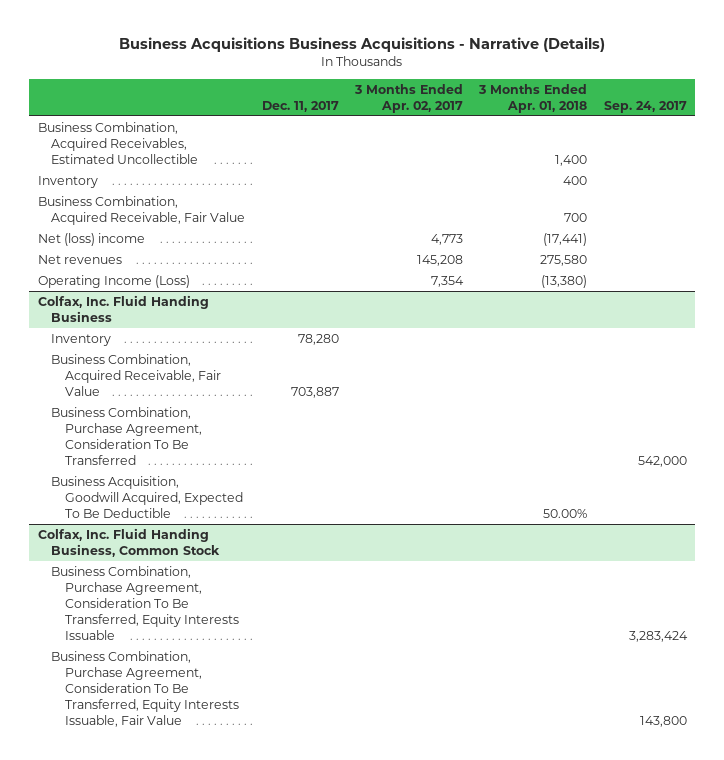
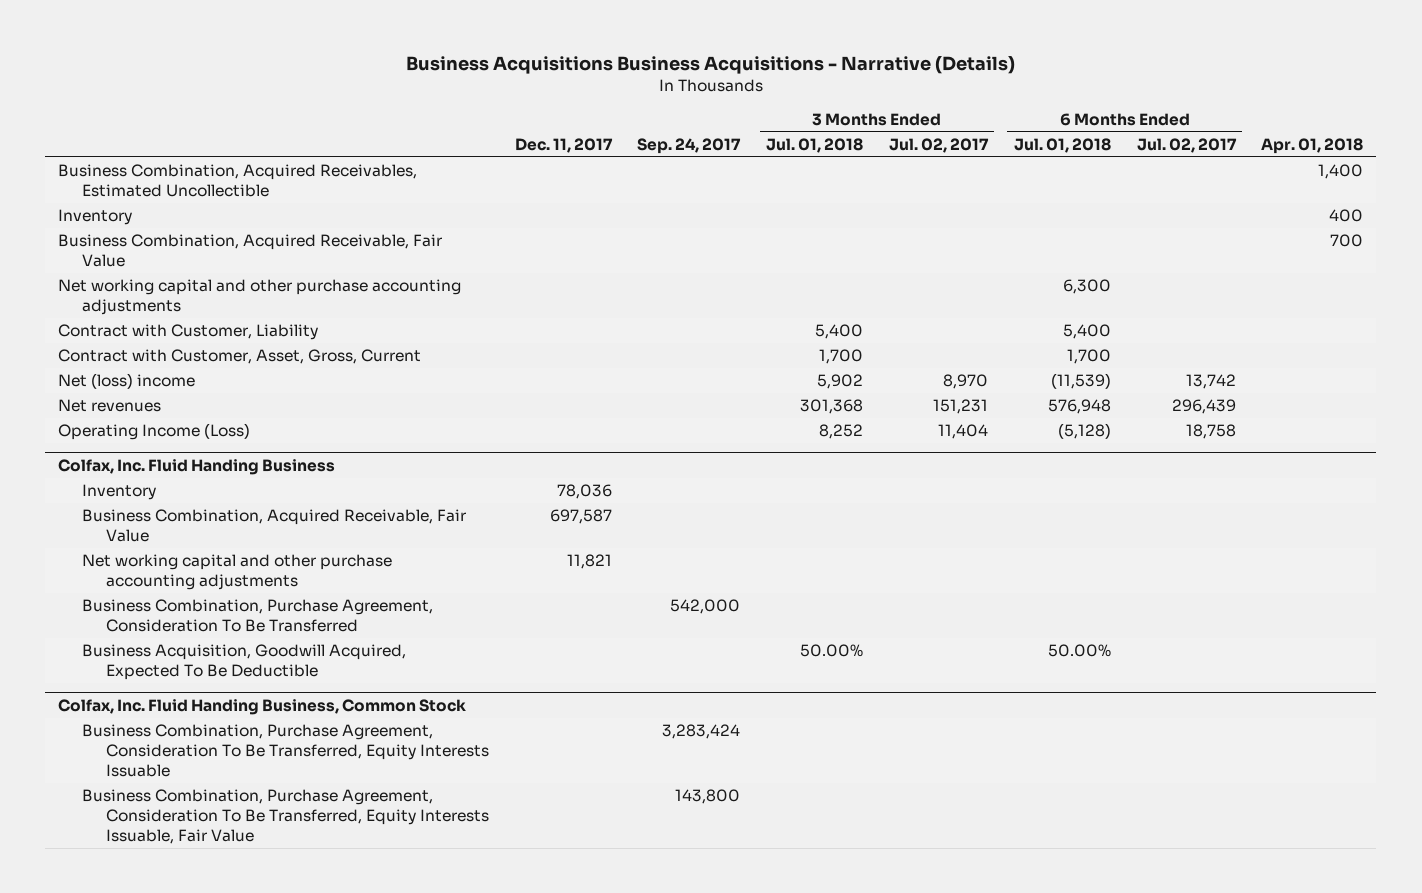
- | Dec. 11, 2017 | 3 Months Ended Apr. 02, 2017 | 3 Months Ended Apr. 01, 2018 | Sep. 24, 2017
+ | Dec. 11, 2017 | Sep. 24, 2017 | 3 Months Ended Jul. 01, 2018 | 3 Months Ended Jul. 02, 2017 | 6 Months Ended Jul. 01, 2018 | 6 Months Ended Jul. 02, 2017 | Apr. 01, 2018
+ Net working capital and other purchase accounting adjustments | | | | | 6,300 | |
+ Contract with Customer, Liability | | | 5,400 | | 5,400 | |
+ Contract with Customer, Asset, Gross, Current | | | 1,700 | | 1,700 | |
@ Colfax, Inc. Fluid Handing Business
- Inventory | 78,280 | | |
- Business Combination, Acquired Receivable, Fair Value | 703,887 | | |
+ Inventory | 78,036 | | | | | |
+ Business Combination, Acquired Receivable, Fair Value | 697,587 | | | | | |
+ Net working capital and other purchase accounting adjustments | 11,821 | | | | | |

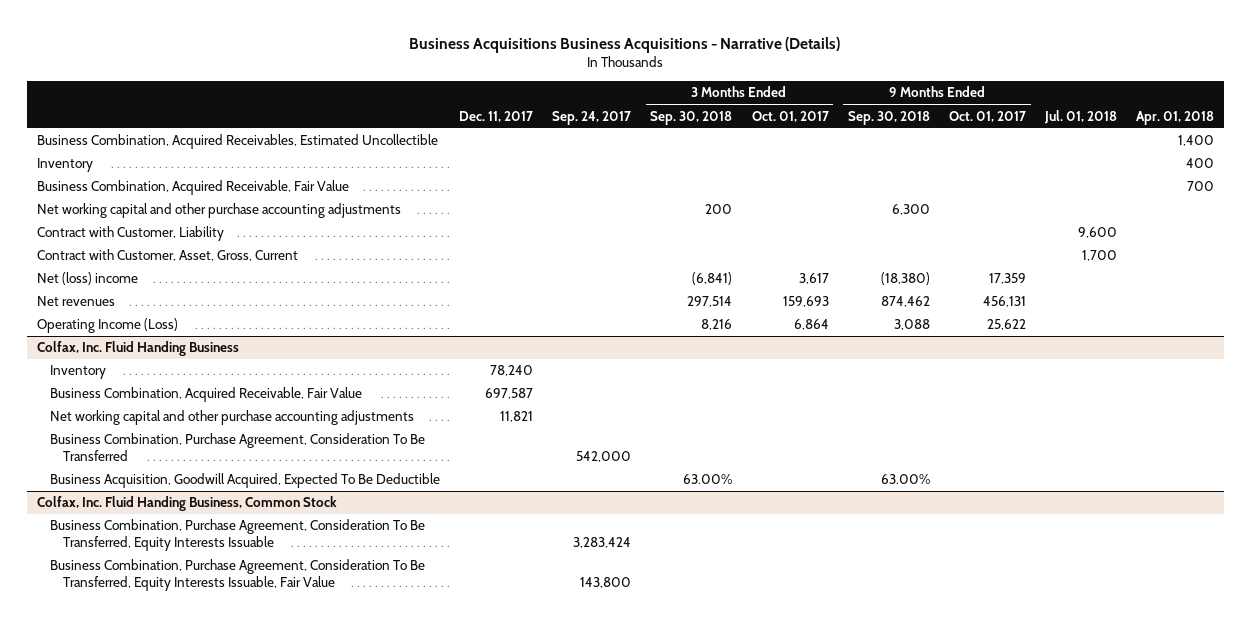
- | Dec. 11, 2017 | Sep. 24, 2017 | 3 Months Ended Jul. 01, 2018 | 3 Months Ended Jul. 02, 2017 | 6 Months Ended Jul. 01, 2018 | 6 Months Ended Jul. 02, 2017 | Apr. 01, 2018
+ | Dec. 11, 2017 | Sep. 24, 2017 | 3 Months Ended Sep. 30, 2018 | 3 Months Ended Oct. 01, 2017 | 9 Months Ended Sep. 30, 2018 | 9 Months Ended Oct. 01, 2017 | Jul. 01, 2018 | Apr. 01, 2018
@ Colfax, Inc. Fluid Handing Business
- Inventory | 78,036 | | | | | |
+ Inventory | 78,240 | | | | | | |

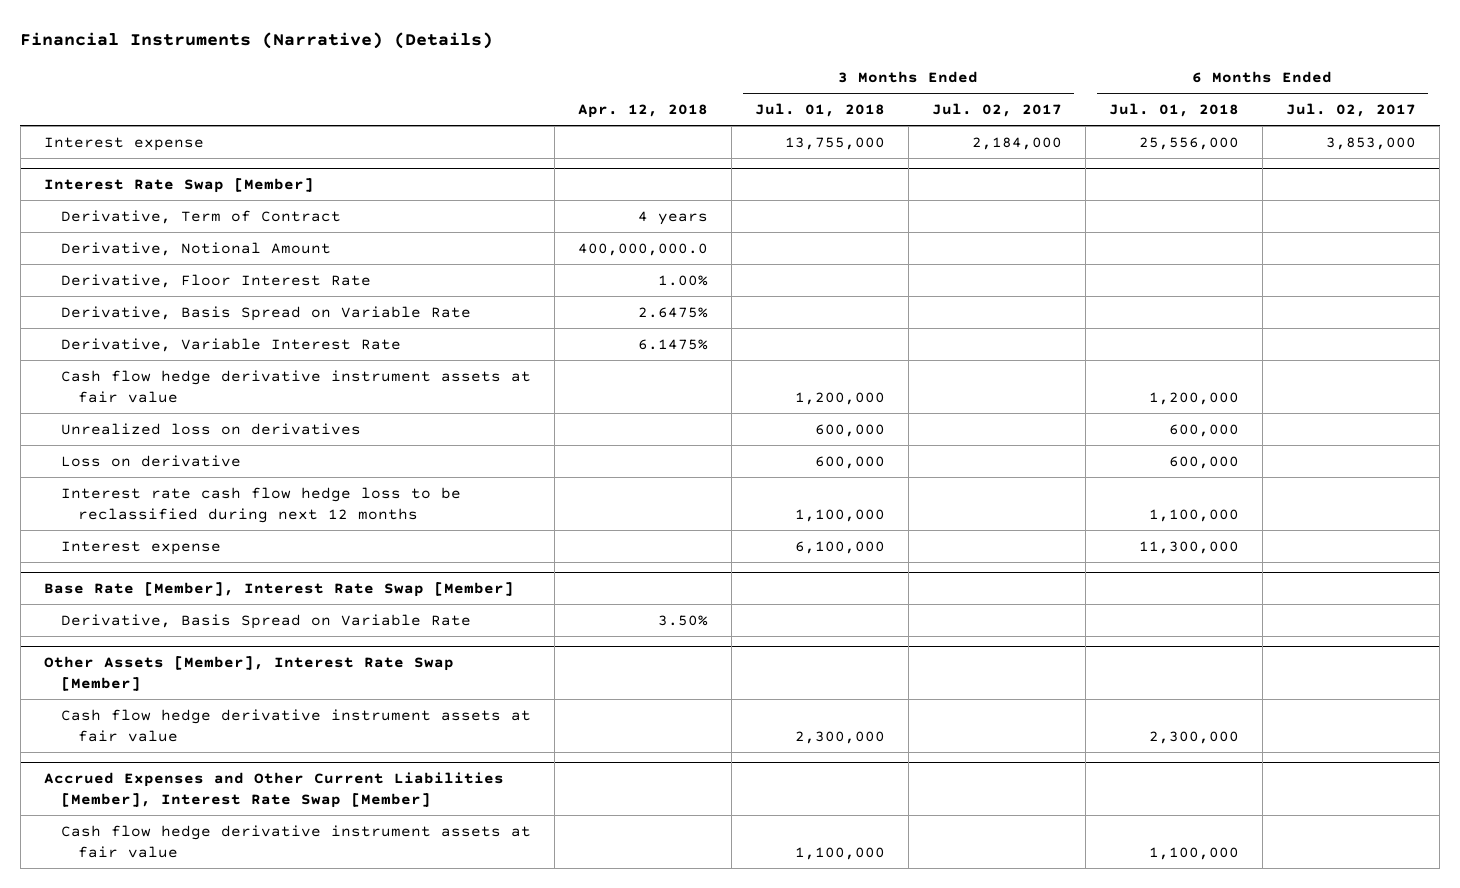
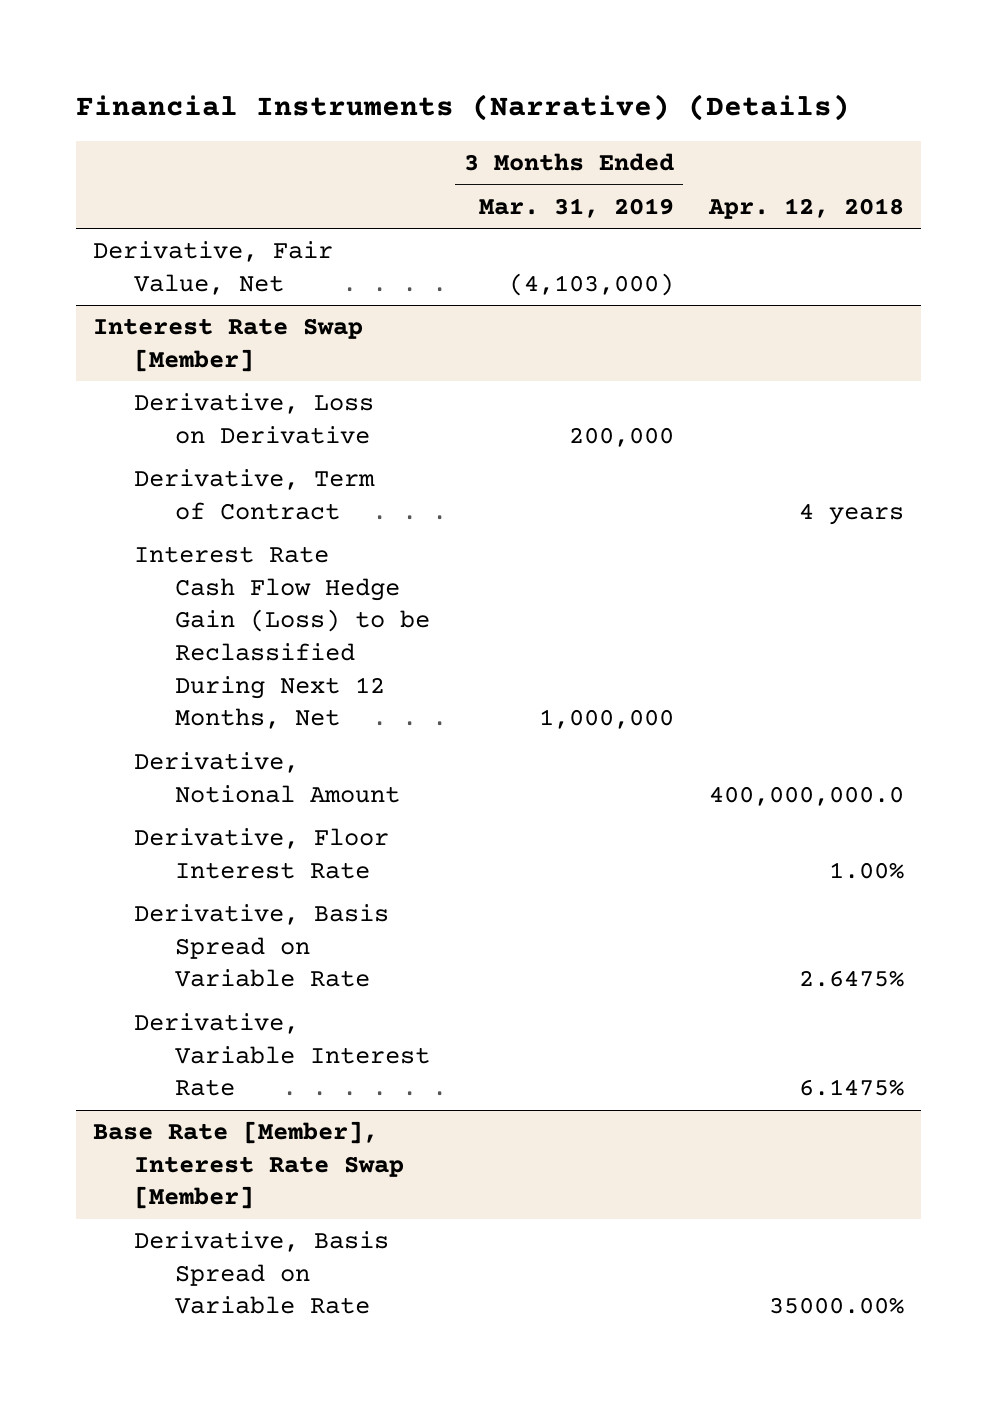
- | Apr. 12, 2018 | 3 Months Ended Jul. 01, 2018 | 3 Months Ended Jul. 02, 2017 | 6 Months Ended Jul. 01, 2018 | 6 Months Ended Jul. 02, 2017
+ | 3 Months Ended Mar. 31, 2019 | Apr. 12, 2018
- Interest expense | | 13,755,000 | 2,184,000 | 25,556,000 | 3,853,000
+ Derivative, Fair Value, Net | (4,103,000) |
@ Interest Rate Swap [Member]
+ Derivative, Loss on Derivative | 200,000 |
+ Interest Rate Cash Flow Hedge Gain (Loss) to be Reclassified During Next 12 Months, Net | 1,000,000 |
- Cash flow hedge derivative instrument assets at fair value | | 1,200,000 | | 1,200,000 |
- Unrealized loss on derivatives | | 600,000 | | 600,000 |
- Loss on derivative | | 600,000 | | 600,000 |
- Interest rate cash flow hedge loss to be reclassified during next 12 months | | 1,100,000 | | 1,100,000 |
- Interest expense | | 6,100,000 | | 11,300,000 |
@ Base Rate [Member], Interest Rate Swap [Member]
- Derivative, Basis Spread on Variable Rate | 3.50% | | | |
- Other Assets [Member], Interest Rate Swap [Member]
- Cash flow hedge derivative instrument assets at fair value | | 2,300,000 | | 2,300,000 |
- Accrued Expenses and Other Current Liabilities [Member], Interest Rate Swap [Member]
- Cash flow hedge derivative instrument assets at fair value | | 1,100,000 | | 1,100,000 |
@ Base Rate [Member], Interest Rate Swap [Member]
+ Derivative, Basis Spread on Variable Rate | | 35000.00%

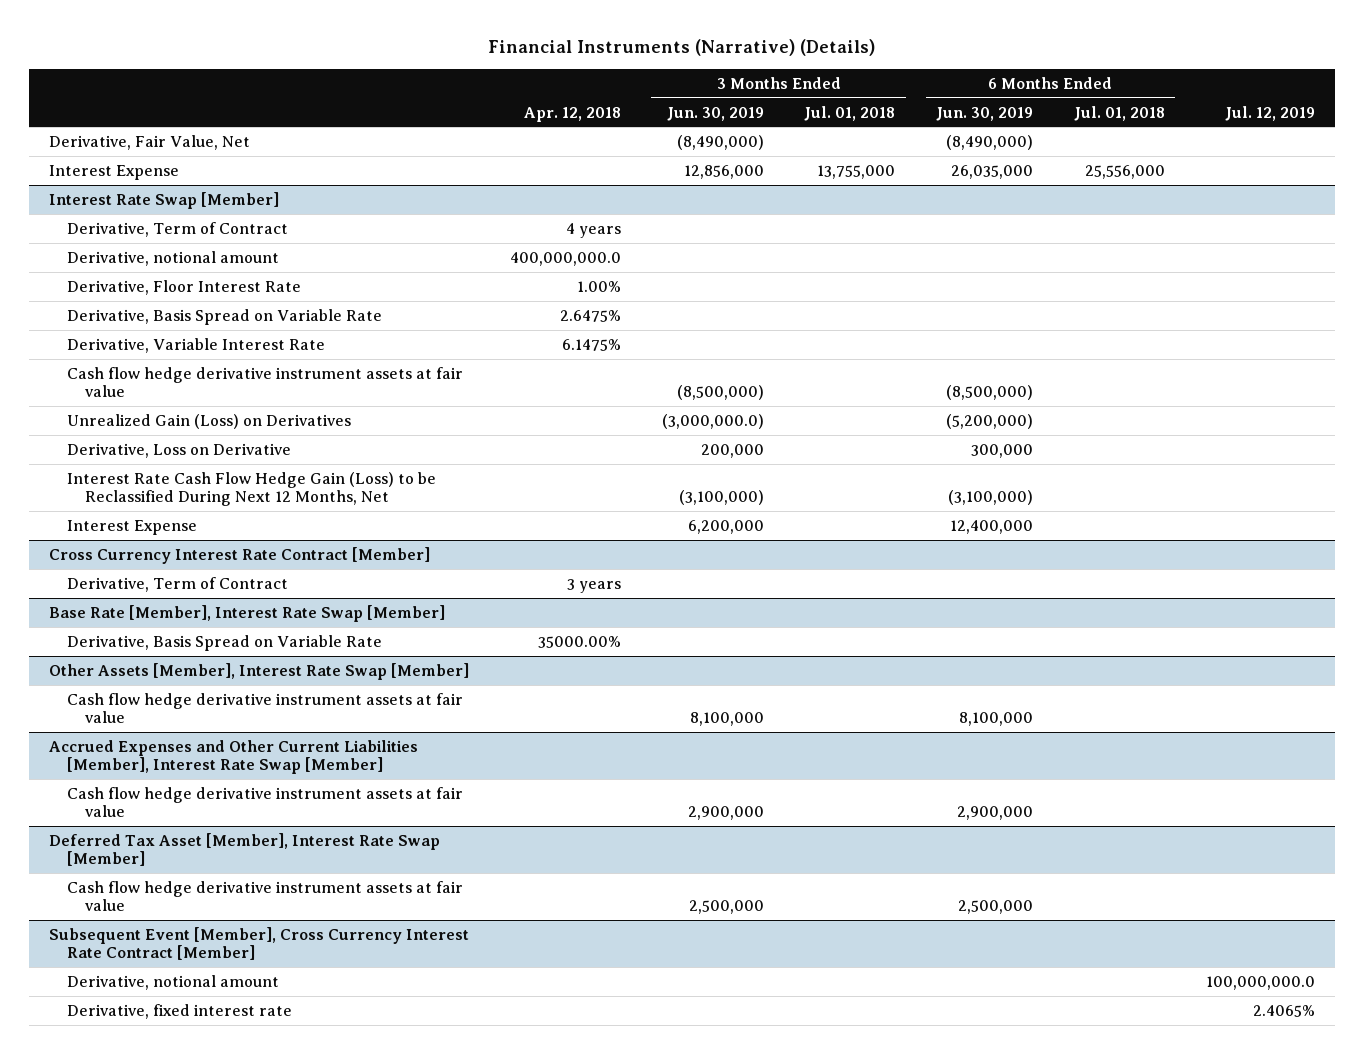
- | 3 Months Ended Mar. 31, 2019 | Apr. 12, 2018
+ | Apr. 12, 2018 | 3 Months Ended Jun. 30, 2019 | 3 Months Ended Jul. 01, 2018 | 6 Months Ended Jun. 30, 2019 | 6 Months Ended Jul. 01, 2018 | Jul. 12, 2019
+ Interest Expense | | 12,856,000 | 13,755,000 | 26,035,000 | 25,556,000 |
@ Interest Rate Swap [Member]
- Derivative, Notional Amount | | 400,000,000.0
+ Derivative, notional amount | 400,000,000.0 | | | | |
+ Cash flow hedge derivative instrument assets at fair value | | (8,500,000) | | (8,500,000) | |
+ Unrealized Gain (Loss) on Derivatives | | (3,000,000.0) | | (5,200,000) | |
moved down: Derivative, Loss on Derivative | | 200,000 | | 300,000 | |
moved down: Interest Rate Cash Flow Hedge Gain (Loss) to be Reclassified During Next 12 Months, Net | | (3,100,000) | | (3,100,000) | |
+ Interest Expense | | 6,200,000 | | 12,400,000 | |
+ Cross Currency Interest Rate Contract [Member]
+ Derivative, Term of Contract | 3 years | | | | |
+ Other Assets [Member], Interest Rate Swap [Member]
+ Cash flow hedge derivative instrument assets at fair value | | 8,100,000 | | 8,100,000 | |
+ Accrued Expenses and Other Current Liabilities [Member], Interest Rate Swap [Member]
+ Cash flow hedge derivative instrument assets at fair value | | 2,900,000 | | 2,900,000 | |
+ Deferred Tax Asset [Member], Interest Rate Swap [Member]
+ Cash flow hedge derivative instrument assets at fair value | | 2,500,000 | | 2,500,000 | |
+ Subsequent Event [Member], Cross Currency Interest Rate Contract [Member]
+ Derivative, notional amount | | | | | | 100,000,000.0
+ Derivative, fixed interest rate | | | | | | 2.4065%

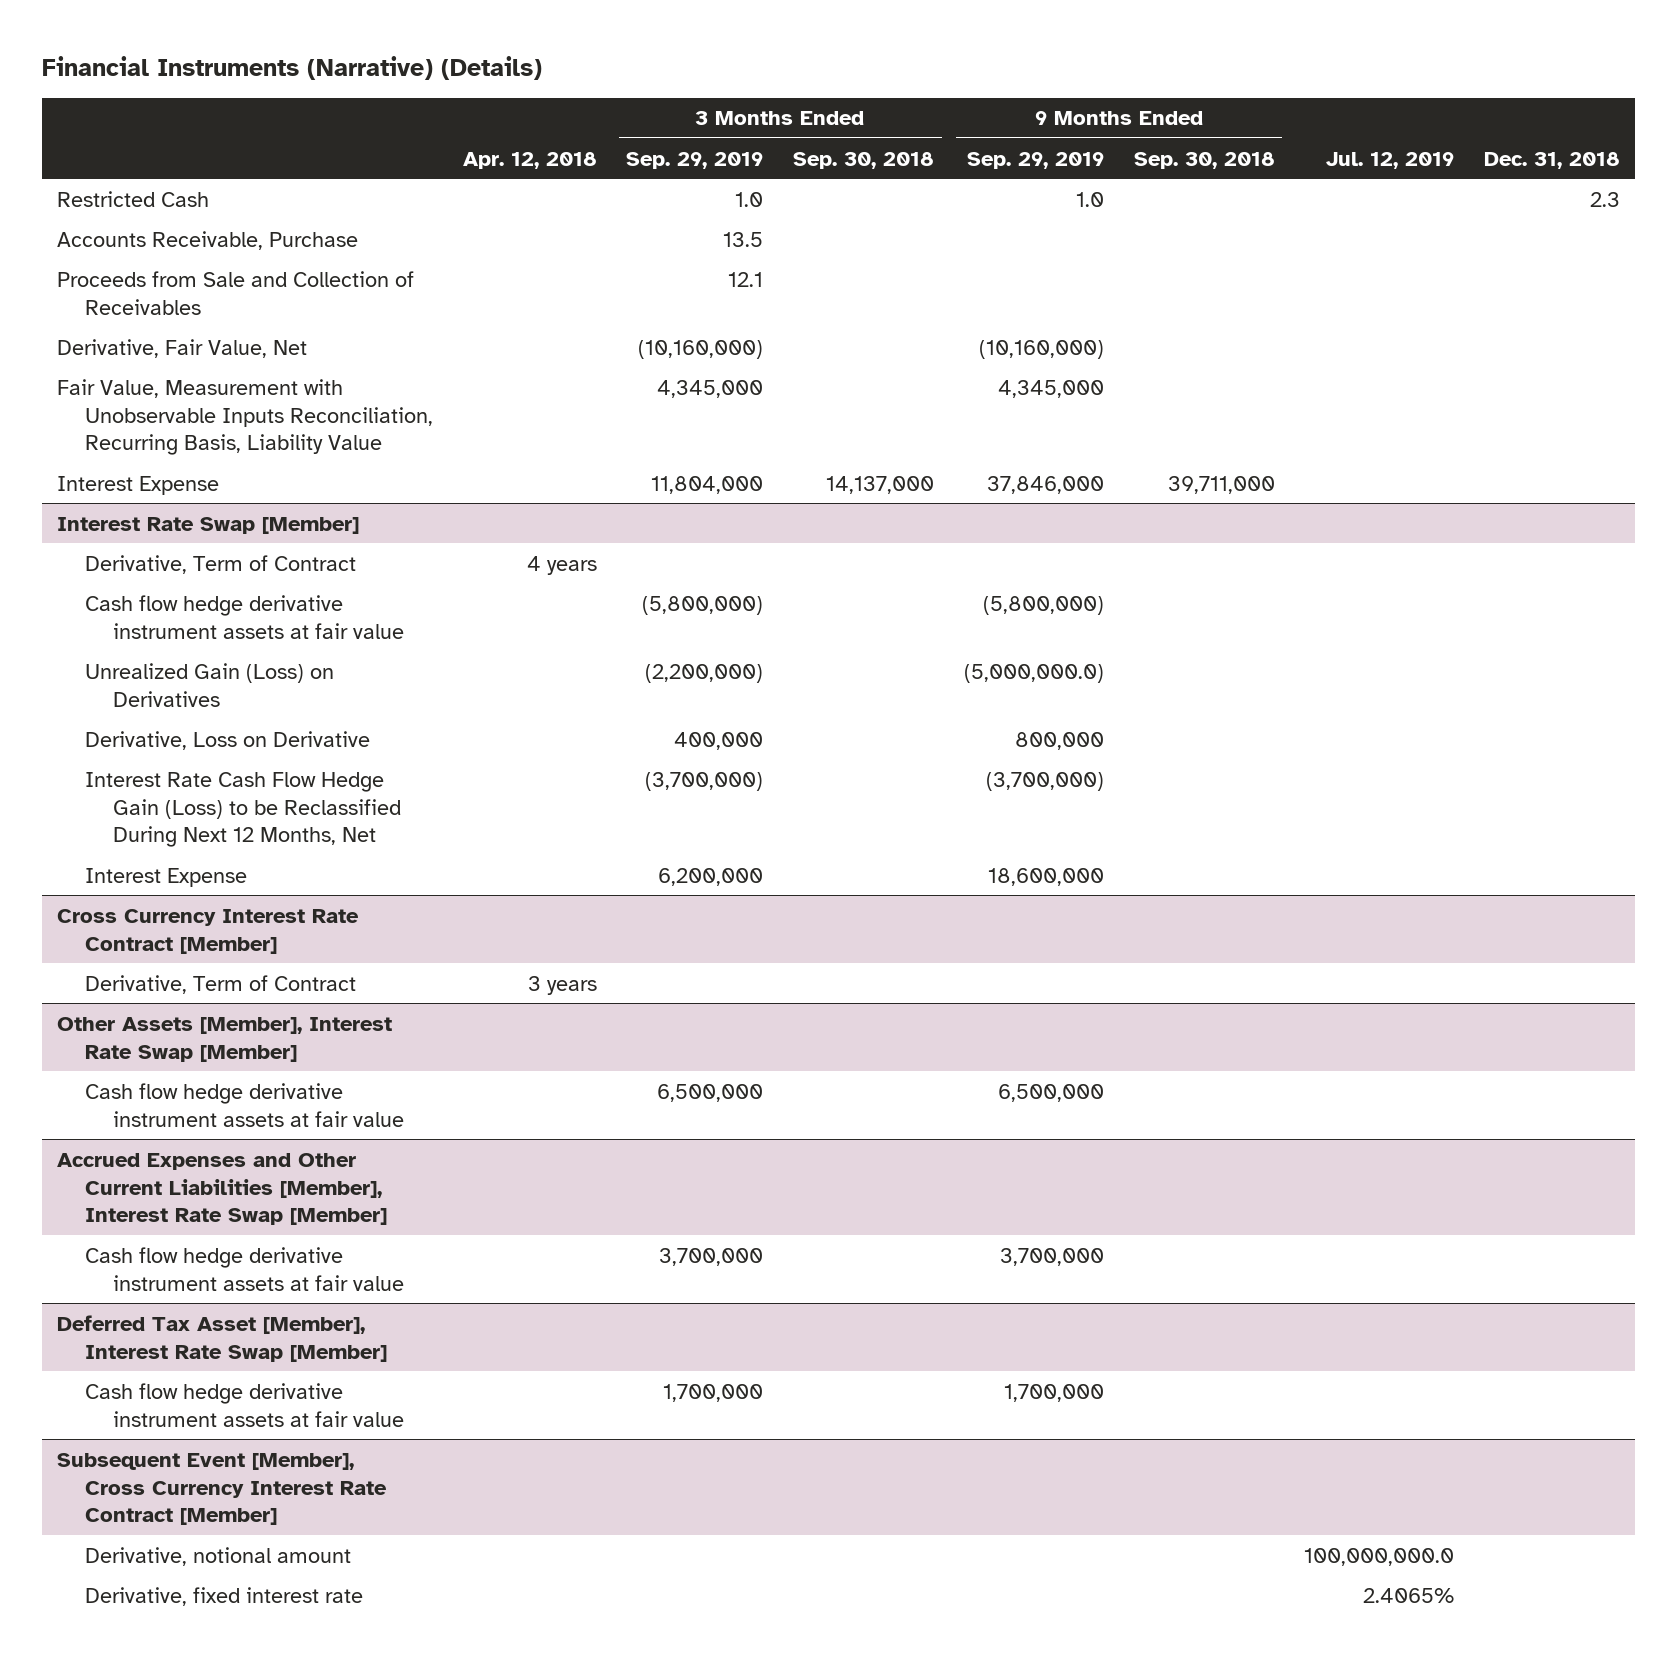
- | Apr. 12, 2018 | 3 Months Ended Jun. 30, 2019 | 3 Months Ended Jul. 01, 2018 | 6 Months Ended Jun. 30, 2019 | 6 Months Ended Jul. 01, 2018 | Jul. 12, 2019
+ | Apr. 12, 2018 | 3 Months Ended Sep. 29, 2019 | 3 Months Ended Sep. 30, 2018 | 9 Months Ended Sep. 29, 2019 | 9 Months Ended Sep. 30, 2018 | Jul. 12, 2019 | Dec. 31, 2018
+ Restricted Cash | | 1.0 | | 1.0 | | | 2.3
+ Accounts Receivable, Purchase | | 13.5 | | | | |
+ Proceeds from Sale and Collection of Receivables | | 12.1 | | | | |
+ Fair Value, Measurement with Unobservable Inputs Reconciliation, Recurring Basis, Liability Value | | 4,345,000 | | 4,345,000 | | |
@ Interest Rate Swap [Member]
- Derivative, notional amount | 400,000,000.0 | | | | |
- Derivative, Floor Interest Rate | 1.00% | | | | |
- Derivative, Basis Spread on Variable Rate | 2.6475% | | | | |
- Derivative, Variable Interest Rate | 6.1475% | | | | |
- Base Rate [Member], Interest Rate Swap [Member]
- Derivative, Basis Spread on Variable Rate | 35000.00% | | | | |

